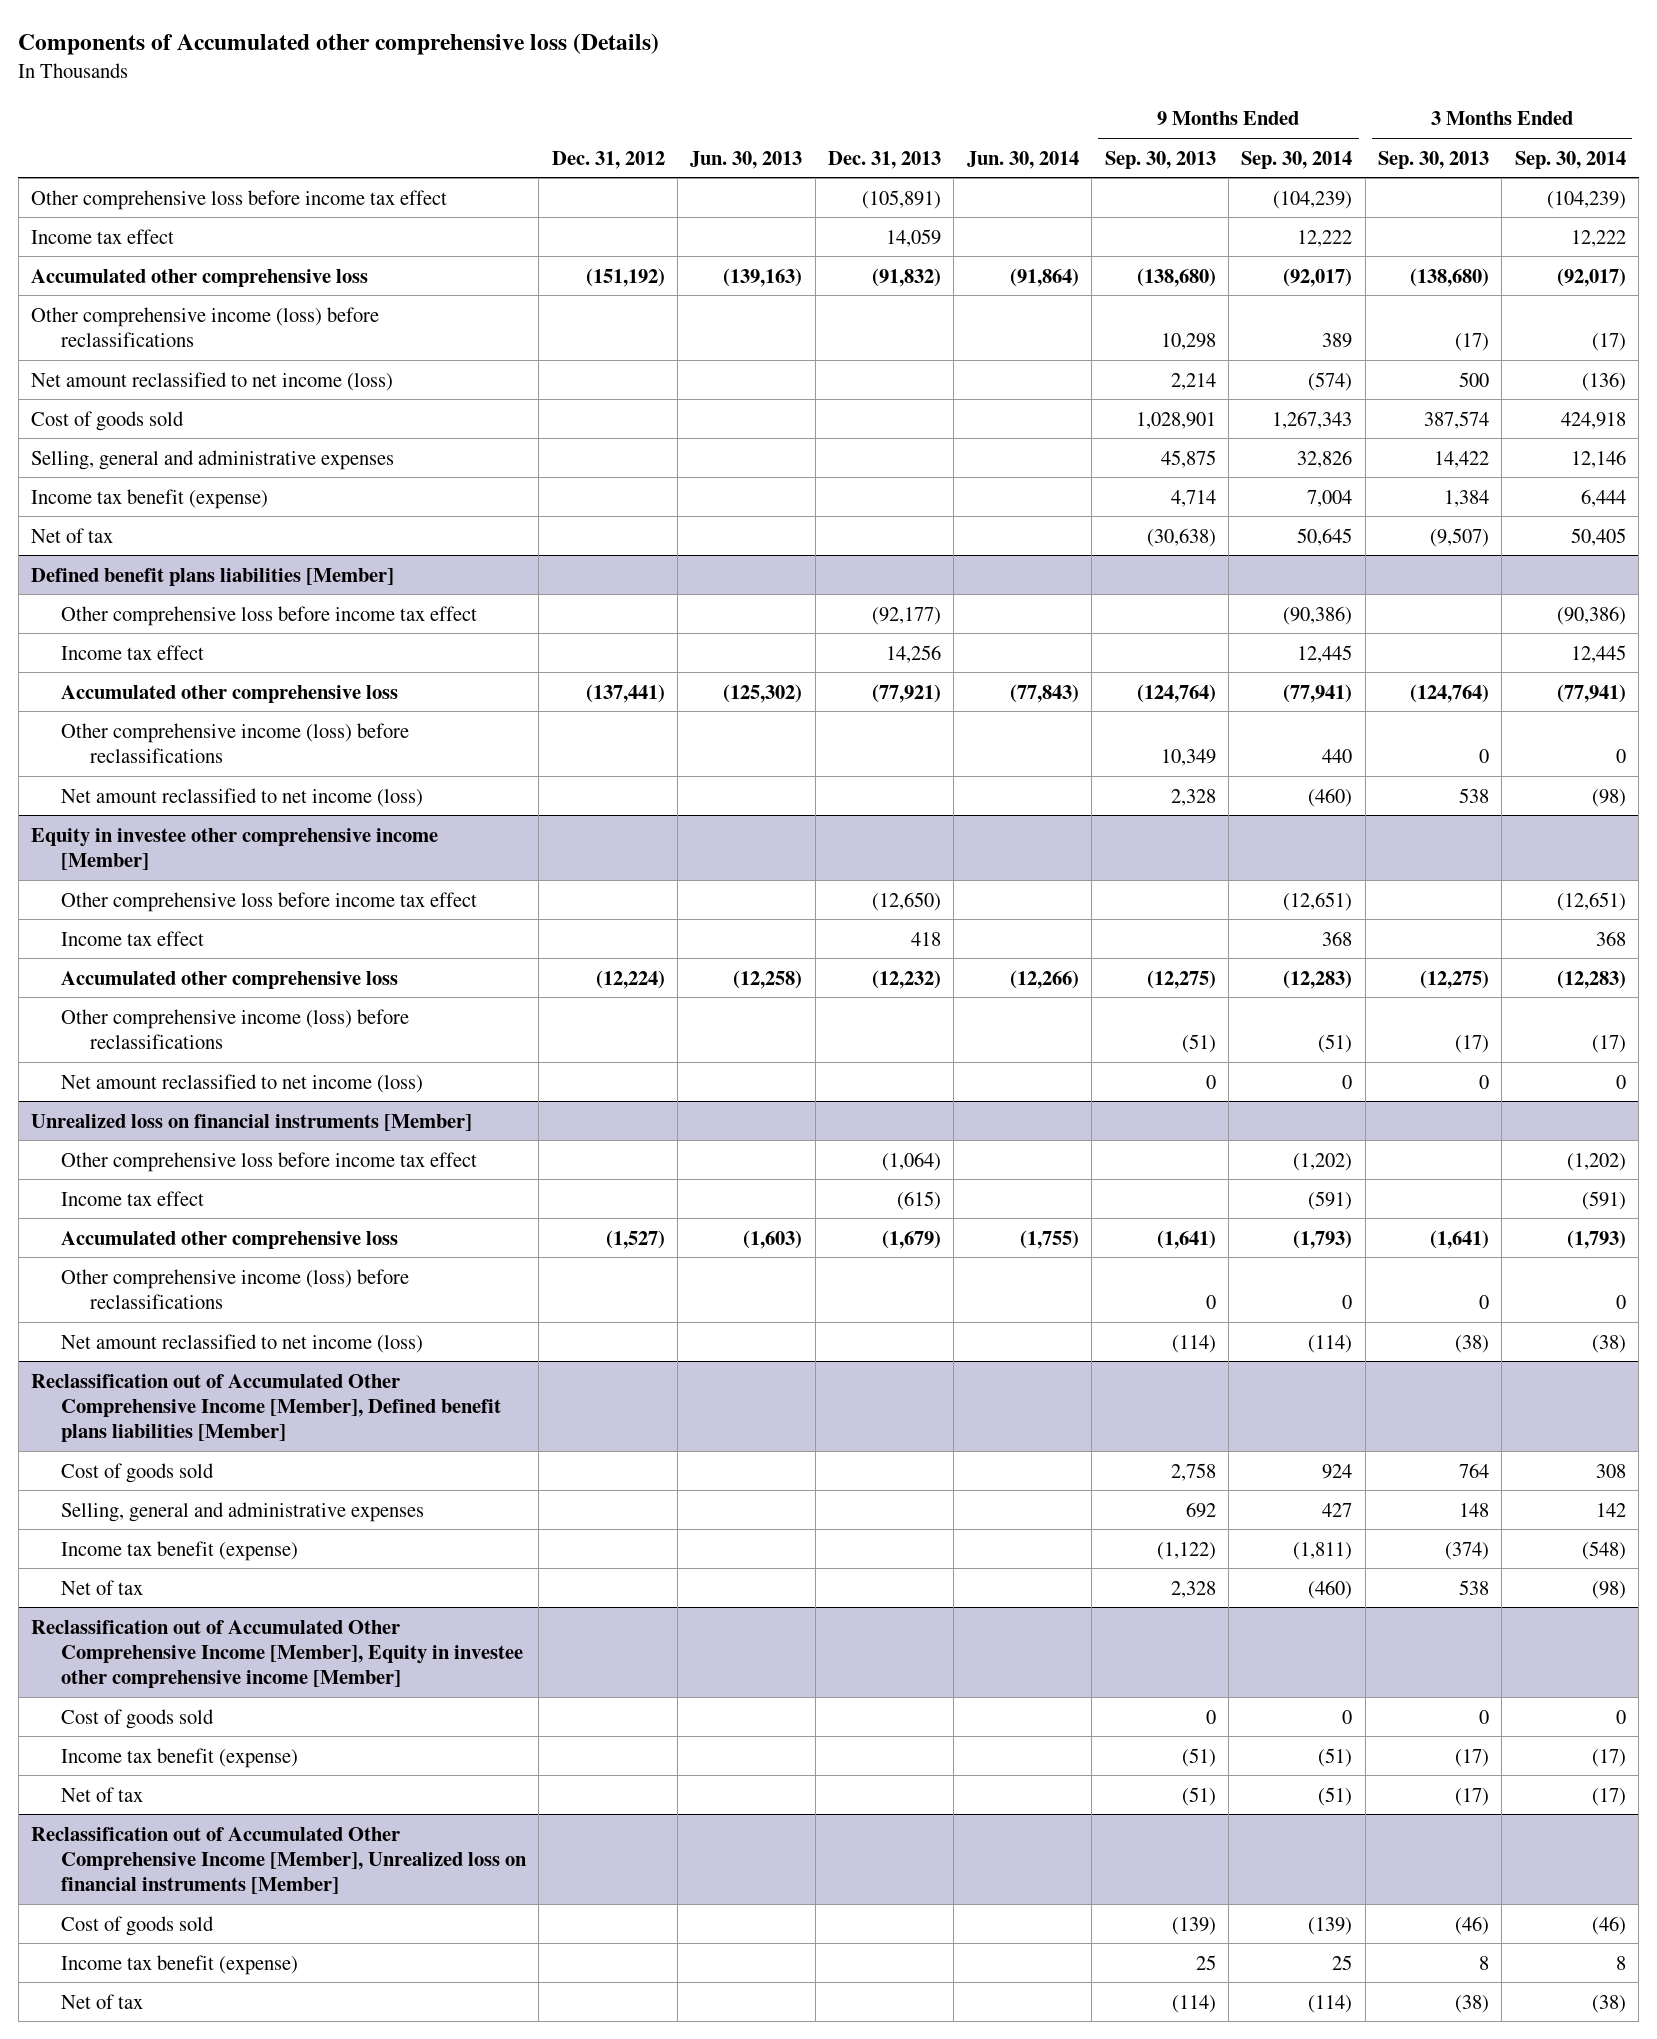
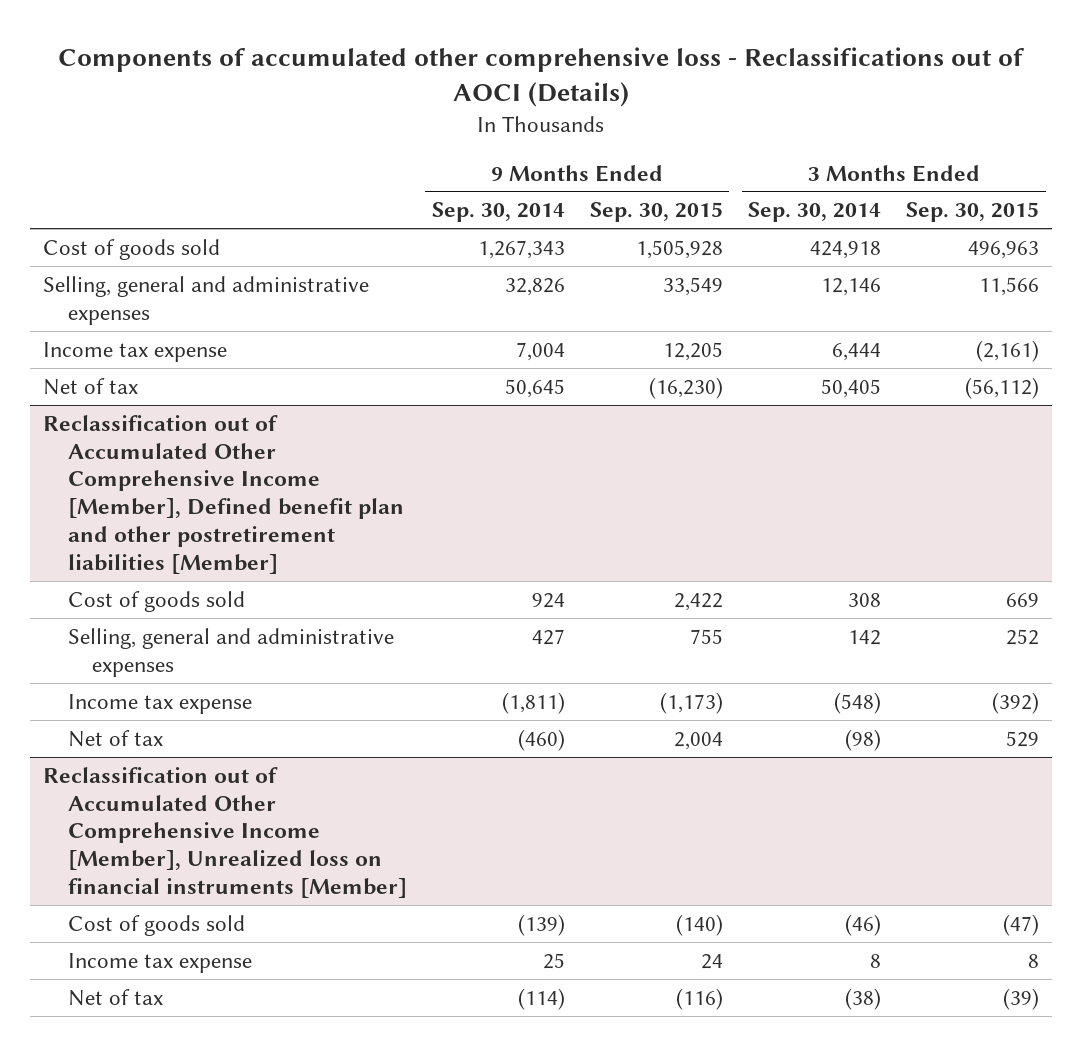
- Components of Accumulated other comprehensive loss (Details)
+ Components of accumulated other comprehensive loss - Reclassifications out of AOCI (Details)
- | Dec. 31, 2012 | Jun. 30, 2013 | Dec. 31, 2013 | Jun. 30, 2014 | 9 Months Ended Sep. 30, 2013 | 9 Months Ended Sep. 30, 2014 | 3 Months Ended Sep. 30, 2013 | 3 Months Ended Sep. 30, 2014
+ | 9 Months Ended Sep. 30, 2014 | 9 Months Ended Sep. 30, 2015 | 3 Months Ended Sep. 30, 2014 | 3 Months Ended Sep. 30, 2015
- Other comprehensive loss before income tax effect | | | (105,891) | | | (104,239) | | (104,239)
- Income tax effect | | | 14,059 | | | 12,222 | | 12,222
- Accumulated other comprehensive loss | (151,192) | (139,163) | (91,832) | (91,864) | (138,680) | (92,017) | (138,680) | (92,017)
- Other comprehensive income (loss) before reclassifications | | | | | 10,298 | 389 | (17) | (17)
- Net amount reclassified to net income (loss) | | | | | 2,214 | (574) | 500 | (136)
- Income tax benefit (expense) | | | | | 4,714 | 7,004 | 1,384 | 6,444
+ Income tax expense | 7,004 | 12,205 | 6,444 | (2,161)
- Defined benefit plans liabilities [Member]
- Other comprehensive loss before income tax effect | | | (92,177) | | | (90,386) | | (90,386)
- Income tax effect | | | 14,256 | | | 12,445 | | 12,445
- Accumulated other comprehensive loss | (137,441) | (125,302) | (77,921) | (77,843) | (124,764) | (77,941) | (124,764) | (77,941)
- Other comprehensive income (loss) before reclassifications | | | | | 10,349 | 440 | 0 | 0
- Net amount reclassified to net income (loss) | | | | | 2,328 | (460) | 538 | (98)
- Equity in investee other comprehensive income [Member]
- Other comprehensive loss before income tax effect | | | (12,650) | | | (12,651) | | (12,651)
- Income tax effect | | | 418 | | | 368 | | 368
- Accumulated other comprehensive loss | (12,224) | (12,258) | (12,232) | (12,266) | (12,275) | (12,283) | (12,275) | (12,283)
- Other comprehensive income (loss) before reclassifications | | | | | (51) | (51) | (17) | (17)
- Net amount reclassified to net income (loss) | | | | | 0 | 0 | 0 | 0
- Unrealized loss on financial instruments [Member]
- Other comprehensive loss before income tax effect | | | (1,064) | | | (1,202) | | (1,202)
- Income tax effect | | | (615) | | | (591) | | (591)
- Accumulated other comprehensive loss | (1,527) | (1,603) | (1,679) | (1,755) | (1,641) | (1,793) | (1,641) | (1,793)
- Other comprehensive income (loss) before reclassifications | | | | | 0 | 0 | 0 | 0
- Net amount reclassified to net income (loss) | | | | | (114) | (114) | (38) | (38)
- Reclassification out of Accumulated Other Comprehensive Income [Member], Defined benefit plans liabilities [Member]
+ Reclassification out of Accumulated Other Comprehensive Income [Member], Defined benefit plan and other postretirement liabilities [Member]
- Income tax benefit (expense) | | | | | (1,122) | (1,811) | (374) | (548)
+ Income tax expense | (1,811) | (1,173) | (548) | (392)
- Reclassification out of Accumulated Other Comprehensive Income [Member], Equity in investee other comprehensive income [Member]
- Cost of goods sold | | | | | 0 | 0 | 0 | 0
- Income tax benefit (expense) | | | | | (51) | (51) | (17) | (17)
- Net of tax | | | | | (51) | (51) | (17) | (17)
@ Reclassification out of Accumulated Other Comprehensive Income [Member], Unrealized loss on financial instruments [Member]
- Income tax benefit (expense) | | | | | 25 | 25 | 8 | 8
+ Income tax expense | 25 | 24 | 8 | 8

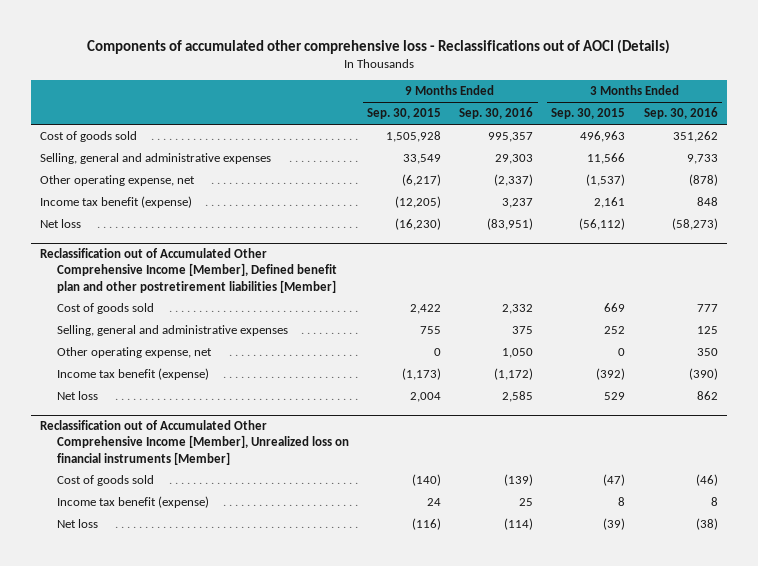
- | 9 Months Ended Sep. 30, 2014 | 9 Months Ended Sep. 30, 2015 | 3 Months Ended Sep. 30, 2014 | 3 Months Ended Sep. 30, 2015
+ | 9 Months Ended Sep. 30, 2015 | 9 Months Ended Sep. 30, 2016 | 3 Months Ended Sep. 30, 2015 | 3 Months Ended Sep. 30, 2016
- Income tax expense | 7,004 | 12,205 | 6,444 | (2,161)
- Net of tax | 50,645 | (16,230) | 50,405 | (56,112)
+ Other operating expense, net | (6,217) | (2,337) | (1,537) | (878)
+ Income tax benefit (expense) | (12,205) | 3,237 | 2,161 | 848
+ Net loss | (16,230) | (83,951) | (56,112) | (58,273)
@ Reclassification out of Accumulated Other Comprehensive Income [Member], Defined benefit plan and other postretirement liabilities [Member]
- Income tax expense | (1,811) | (1,173) | (548) | (392)
- Net of tax | (460) | 2,004 | (98) | 529
+ Other operating expense, net | 0 | 1,050 | 0 | 350
+ Income tax benefit (expense) | (1,173) | (1,172) | (392) | (390)
+ Net loss | 2,004 | 2,585 | 529 | 862
@ Reclassification out of Accumulated Other Comprehensive Income [Member], Unrealized loss on financial instruments [Member]
- Income tax expense | 25 | 24 | 8 | 8
- Net of tax | (114) | (116) | (38) | (39)
+ Income tax benefit (expense) | 24 | 25 | 8 | 8
+ Net loss | (116) | (114) | (39) | (38)

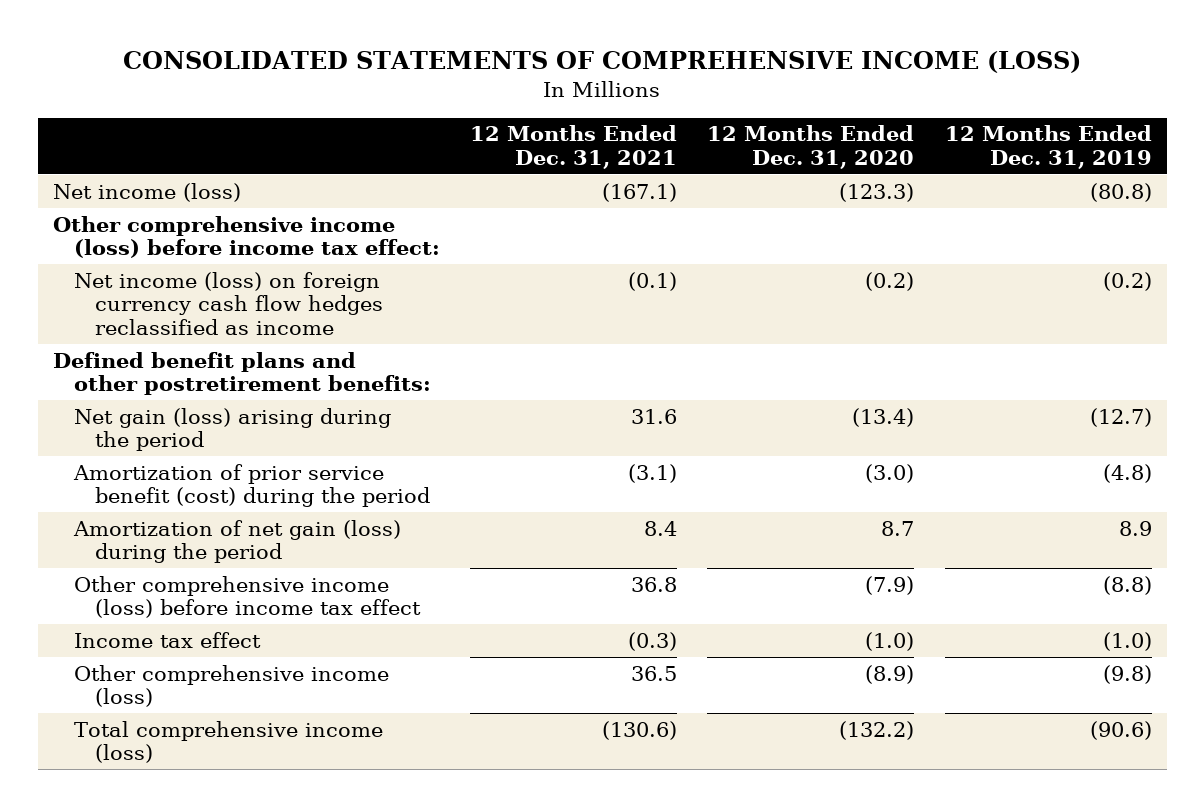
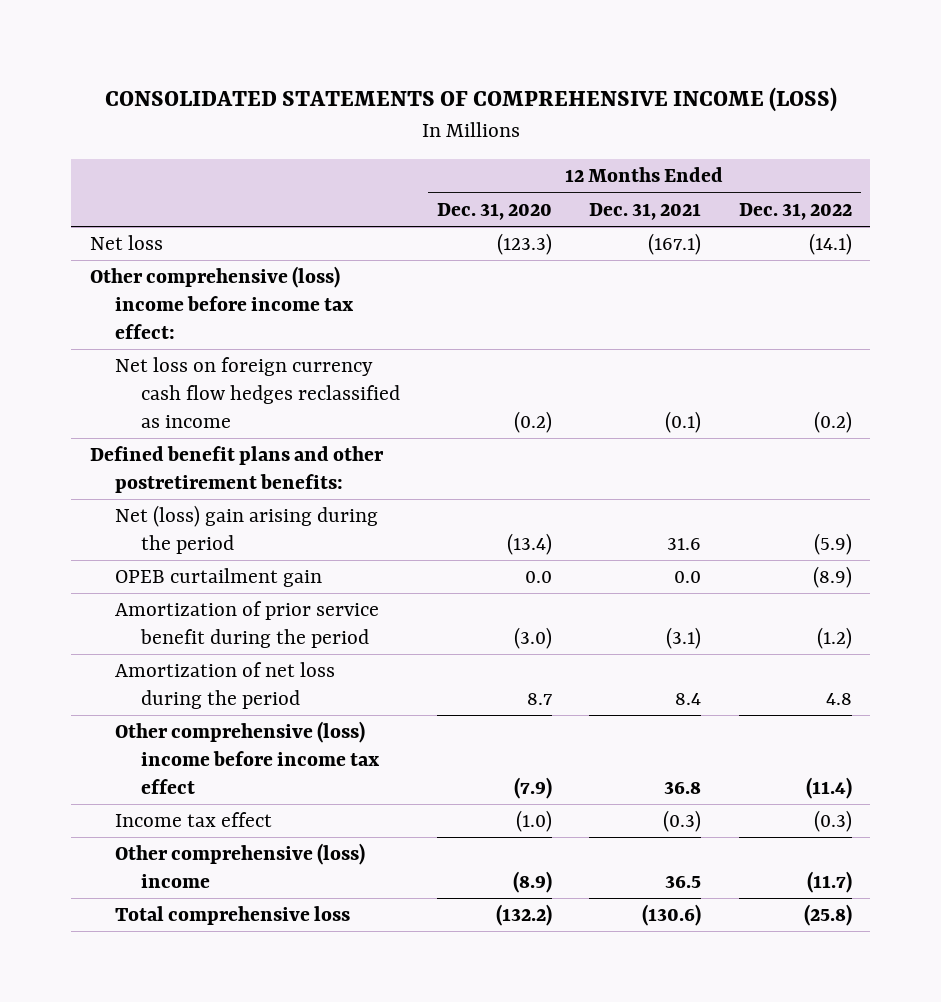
- | 12 Months Ended Dec. 31, 2021 | 12 Months Ended Dec. 31, 2020 | 12 Months Ended Dec. 31, 2019
+ | 12 Months Ended Dec. 31, 2020 | 12 Months Ended Dec. 31, 2021 | 12 Months Ended Dec. 31, 2022
- Net income (loss) | (167.1) | (123.3) | (80.8)
- Other comprehensive income (loss) before income tax effect:
- Net income (loss) on foreign currency cash flow hedges reclassified as income | (0.1) | (0.2) | (0.2)
+ Net loss | (123.3) | (167.1) | (14.1)
+ Other comprehensive (loss) income before income tax effect:
+ Net loss on foreign currency cash flow hedges reclassified as income | (0.2) | (0.1) | (0.2)
- Net gain (loss) arising during the period | 31.6 | (13.4) | (12.7)
- Amortization of prior service benefit (cost) during the period | (3.1) | (3.0) | (4.8)
- Amortization of net gain (loss) during the period | 8.4 | 8.7 | 8.9
- Other comprehensive income (loss) before income tax effect | 36.8 | (7.9) | (8.8)
+ Net (loss) gain arising during the period | (13.4) | 31.6 | (5.9)
+ OPEB curtailment gain | 0.0 | 0.0 | (8.9)
+ Amortization of prior service benefit during the period | (3.0) | (3.1) | (1.2)
+ Amortization of net loss during the period | 8.7 | 8.4 | 4.8
+ Other comprehensive (loss) income before income tax effect | (7.9) | 36.8 | (11.4)
- Other comprehensive income (loss) | 36.5 | (8.9) | (9.8)
- Total comprehensive income (loss) | (130.6) | (132.2) | (90.6)
+ Other comprehensive (loss) income | (8.9) | 36.5 | (11.7)
+ Total comprehensive loss | (132.2) | (130.6) | (25.8)

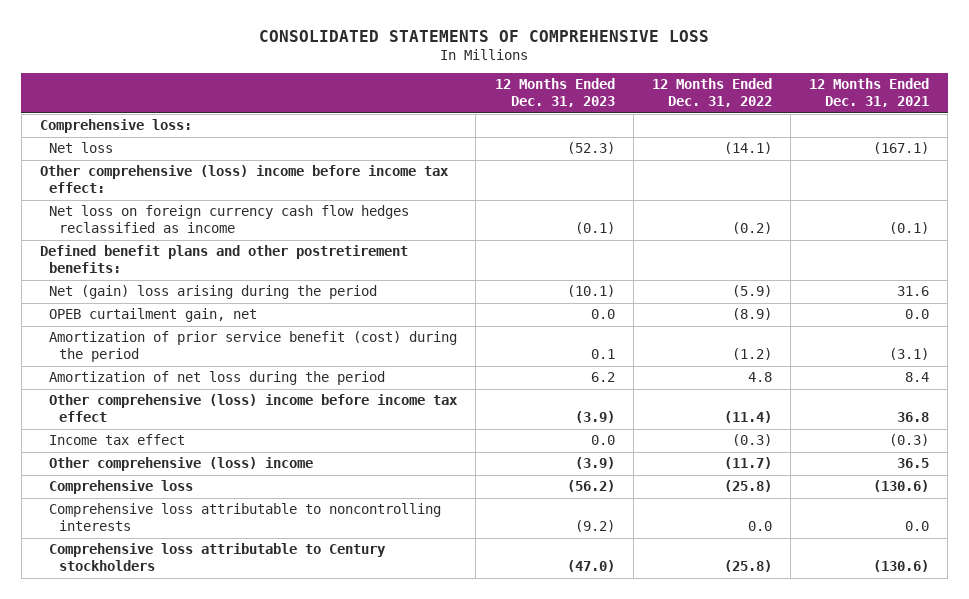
- CONSOLIDATED STATEMENTS OF COMPREHENSIVE INCOME (LOSS)
+ CONSOLIDATED STATEMENTS OF COMPREHENSIVE LOSS
- | 12 Months Ended Dec. 31, 2020 | 12 Months Ended Dec. 31, 2021 | 12 Months Ended Dec. 31, 2022
+ | 12 Months Ended Dec. 31, 2023 | 12 Months Ended Dec. 31, 2022 | 12 Months Ended Dec. 31, 2021
+ Comprehensive loss:
- Net (loss) gain arising during the period | (13.4) | 31.6 | (5.9)
- OPEB curtailment gain | 0.0 | 0.0 | (8.9)
- Amortization of prior service benefit during the period | (3.0) | (3.1) | (1.2)
+ Net (gain) loss arising during the period | (10.1) | (5.9) | 31.6
+ OPEB curtailment gain, net | 0.0 | (8.9) | 0.0
+ Amortization of prior service benefit (cost) during the period | 0.1 | (1.2) | (3.1)
- Total comprehensive loss | (132.2) | (130.6) | (25.8)
+ Comprehensive loss | (56.2) | (25.8) | (130.6)
+ Comprehensive loss attributable to noncontrolling interests | (9.2) | 0.0 | 0.0
+ Comprehensive loss attributable to Century stockholders | (47.0) | (25.8) | (130.6)

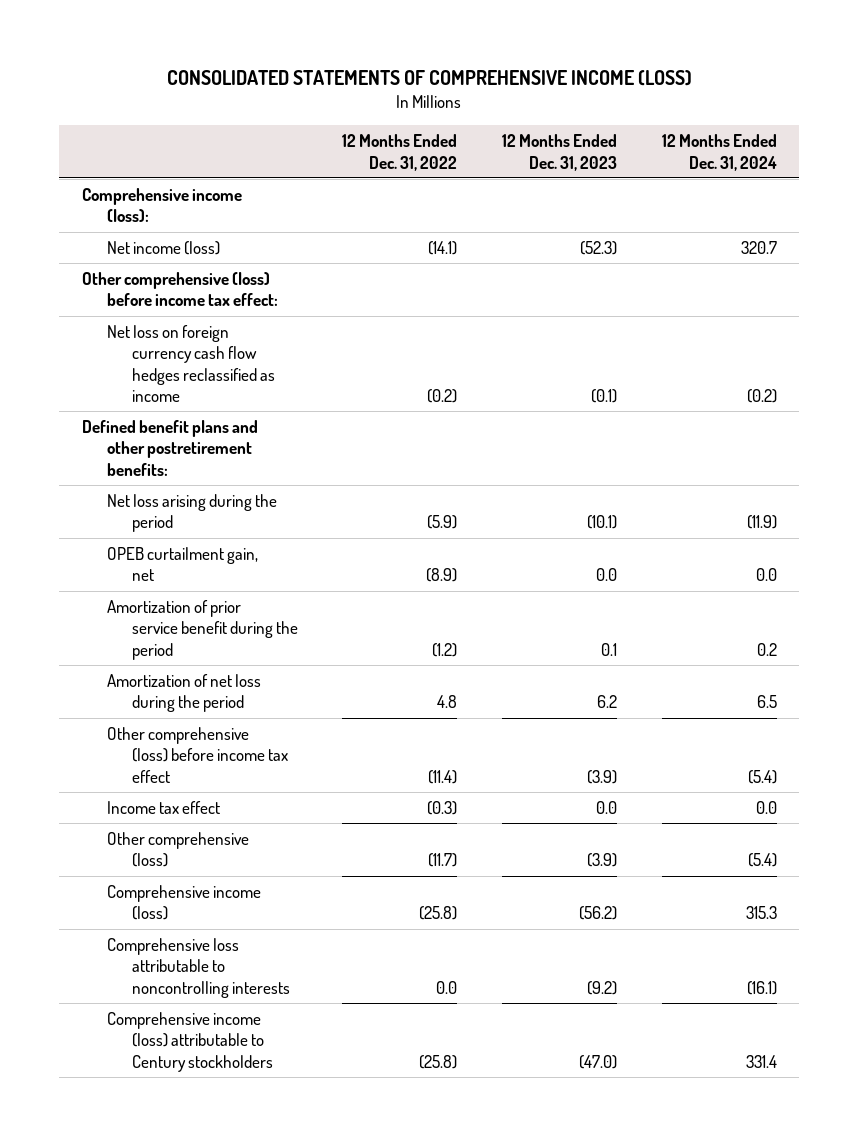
- CONSOLIDATED STATEMENTS OF COMPREHENSIVE LOSS
+ CONSOLIDATED STATEMENTS OF COMPREHENSIVE INCOME (LOSS)
- | 12 Months Ended Dec. 31, 2023 | 12 Months Ended Dec. 31, 2022 | 12 Months Ended Dec. 31, 2021
+ | 12 Months Ended Dec. 31, 2022 | 12 Months Ended Dec. 31, 2023 | 12 Months Ended Dec. 31, 2024
- Comprehensive loss:
- Net loss | (52.3) | (14.1) | (167.1)
- Other comprehensive (loss) income before income tax effect:
+ Comprehensive income (loss):
+ Net income (loss) | (14.1) | (52.3) | 320.7
+ Other comprehensive (loss) before income tax effect:
- Net (gain) loss arising during the period | (10.1) | (5.9) | 31.6
+ Net loss arising during the period | (5.9) | (10.1) | (11.9)
- Amortization of prior service benefit (cost) during the period | 0.1 | (1.2) | (3.1)
+ Amortization of prior service benefit during the period | (1.2) | 0.1 | 0.2
- Other comprehensive (loss) income before income tax effect | (3.9) | (11.4) | 36.8
+ Other comprehensive (loss) before income tax effect | (11.4) | (3.9) | (5.4)
- Other comprehensive (loss) income | (3.9) | (11.7) | 36.5
- Comprehensive loss | (56.2) | (25.8) | (130.6)
+ Other comprehensive (loss) | (11.7) | (3.9) | (5.4)
+ Comprehensive income (loss) | (25.8) | (56.2) | 315.3
- Comprehensive loss attributable to Century stockholders | (47.0) | (25.8) | (130.6)
+ Comprehensive income (loss) attributable to Century stockholders | (25.8) | (47.0) | 331.4

